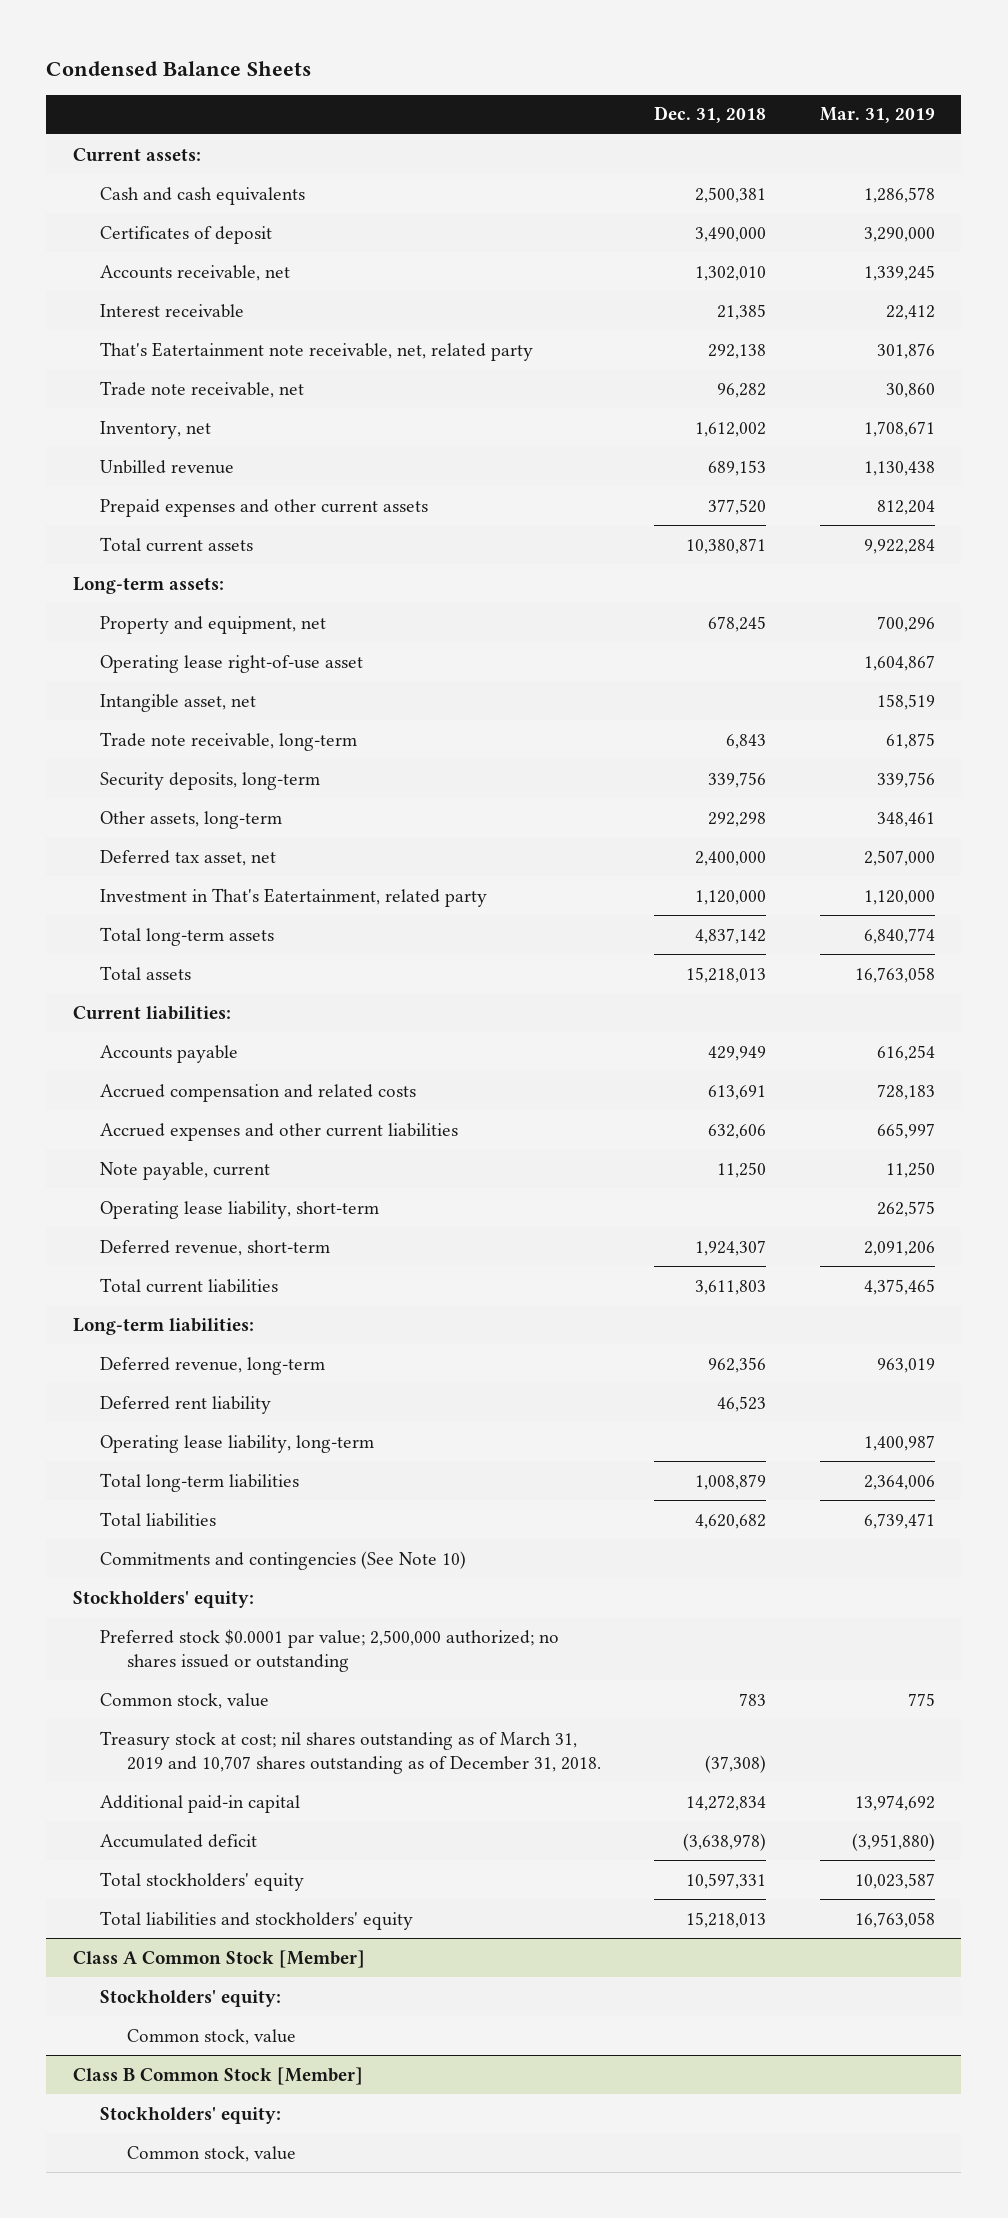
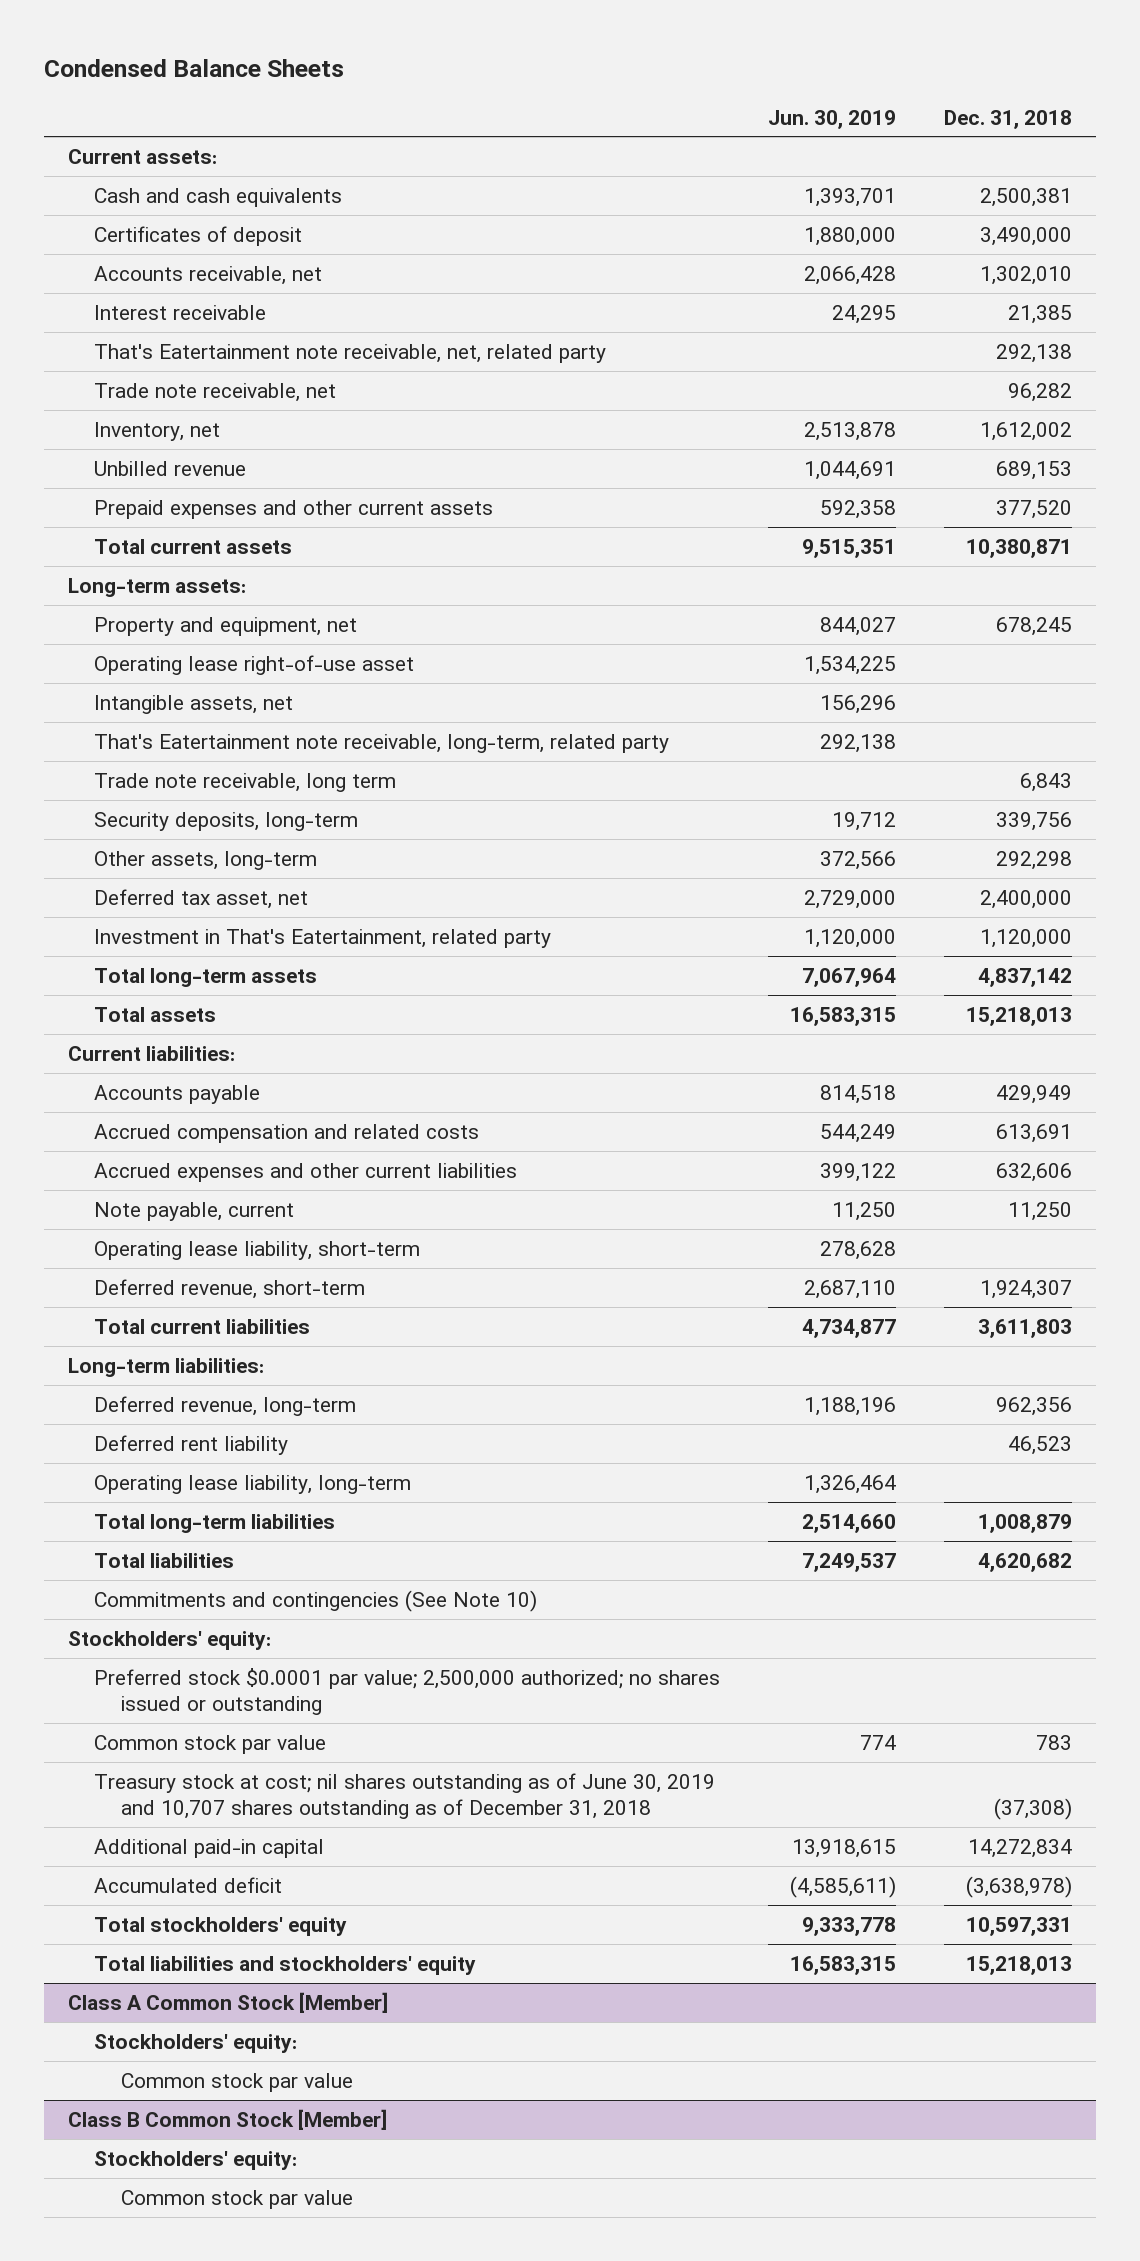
- | Dec. 31, 2018 | Mar. 31, 2019
+ | Jun. 30, 2019 | Dec. 31, 2018
- Intangible asset, net | | 158,519
- Trade note receivable, long-term | 6,843 | 61,875
+ Intangible assets, net | 156,296 |
+ That's Eatertainment note receivable, long-term, related party | 292,138 |
+ Trade note receivable, long term | | 6,843
- Common stock, value | 783 | 775
- Treasury stock at cost; nil shares outstanding as of March 31, 2019 and 10,707 shares outstanding as of December 31, 2018. | (37,308) |
+ Common stock par value | 774 | 783
+ Treasury stock at cost; nil shares outstanding as of June 30, 2019 and 10,707 shares outstanding as of December 31, 2018 | | (37,308)
@ Class A Common Stock [Member]
- Common stock, value
+ Common stock par value
@ Class B Common Stock [Member]
- Common stock, value
+ Common stock par value

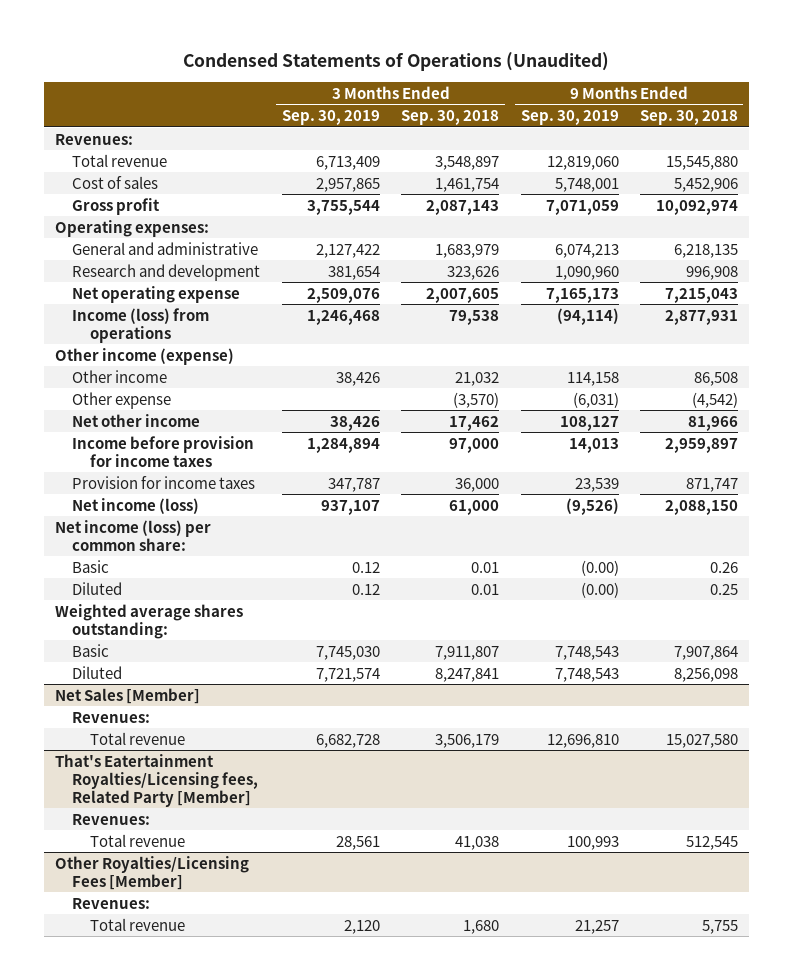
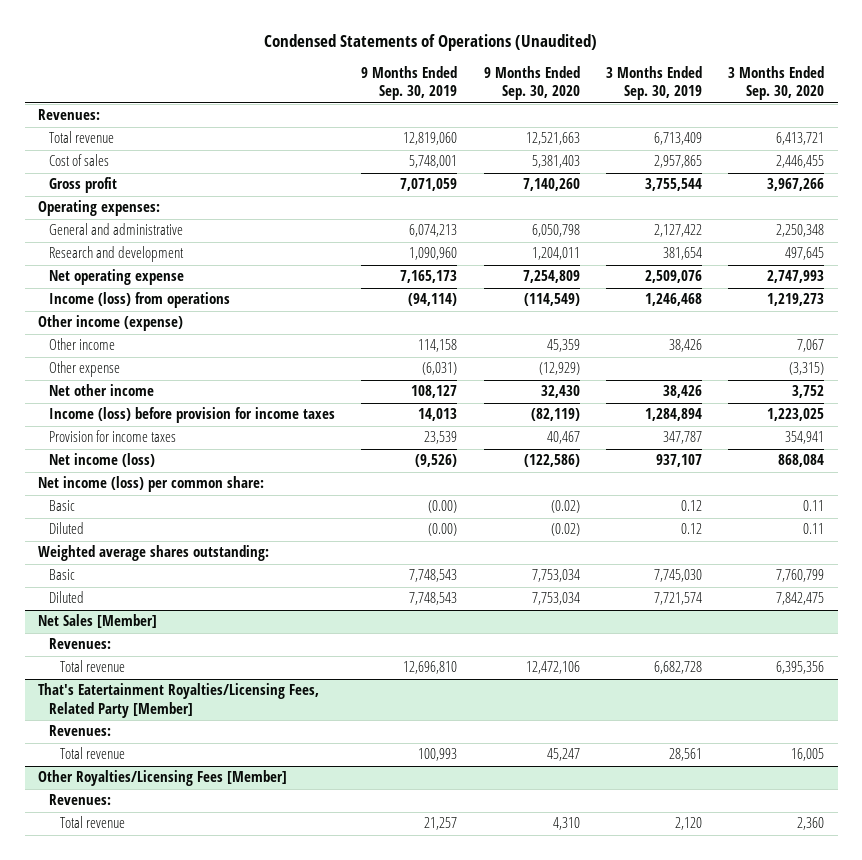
- | 3 Months Ended Sep. 30, 2019 | 3 Months Ended Sep. 30, 2018 | 9 Months Ended Sep. 30, 2019 | 9 Months Ended Sep. 30, 2018
+ | 9 Months Ended Sep. 30, 2019 | 9 Months Ended Sep. 30, 2020 | 3 Months Ended Sep. 30, 2019 | 3 Months Ended Sep. 30, 2020
- Income before provision for income taxes | 1,284,894 | 97,000 | 14,013 | 2,959,897
+ Income (loss) before provision for income taxes | 14,013 | (82,119) | 1,284,894 | 1,223,025
- That's Eatertainment Royalties/Licensing fees, Related Party [Member]
+ That's Eatertainment Royalties/Licensing Fees, Related Party [Member]

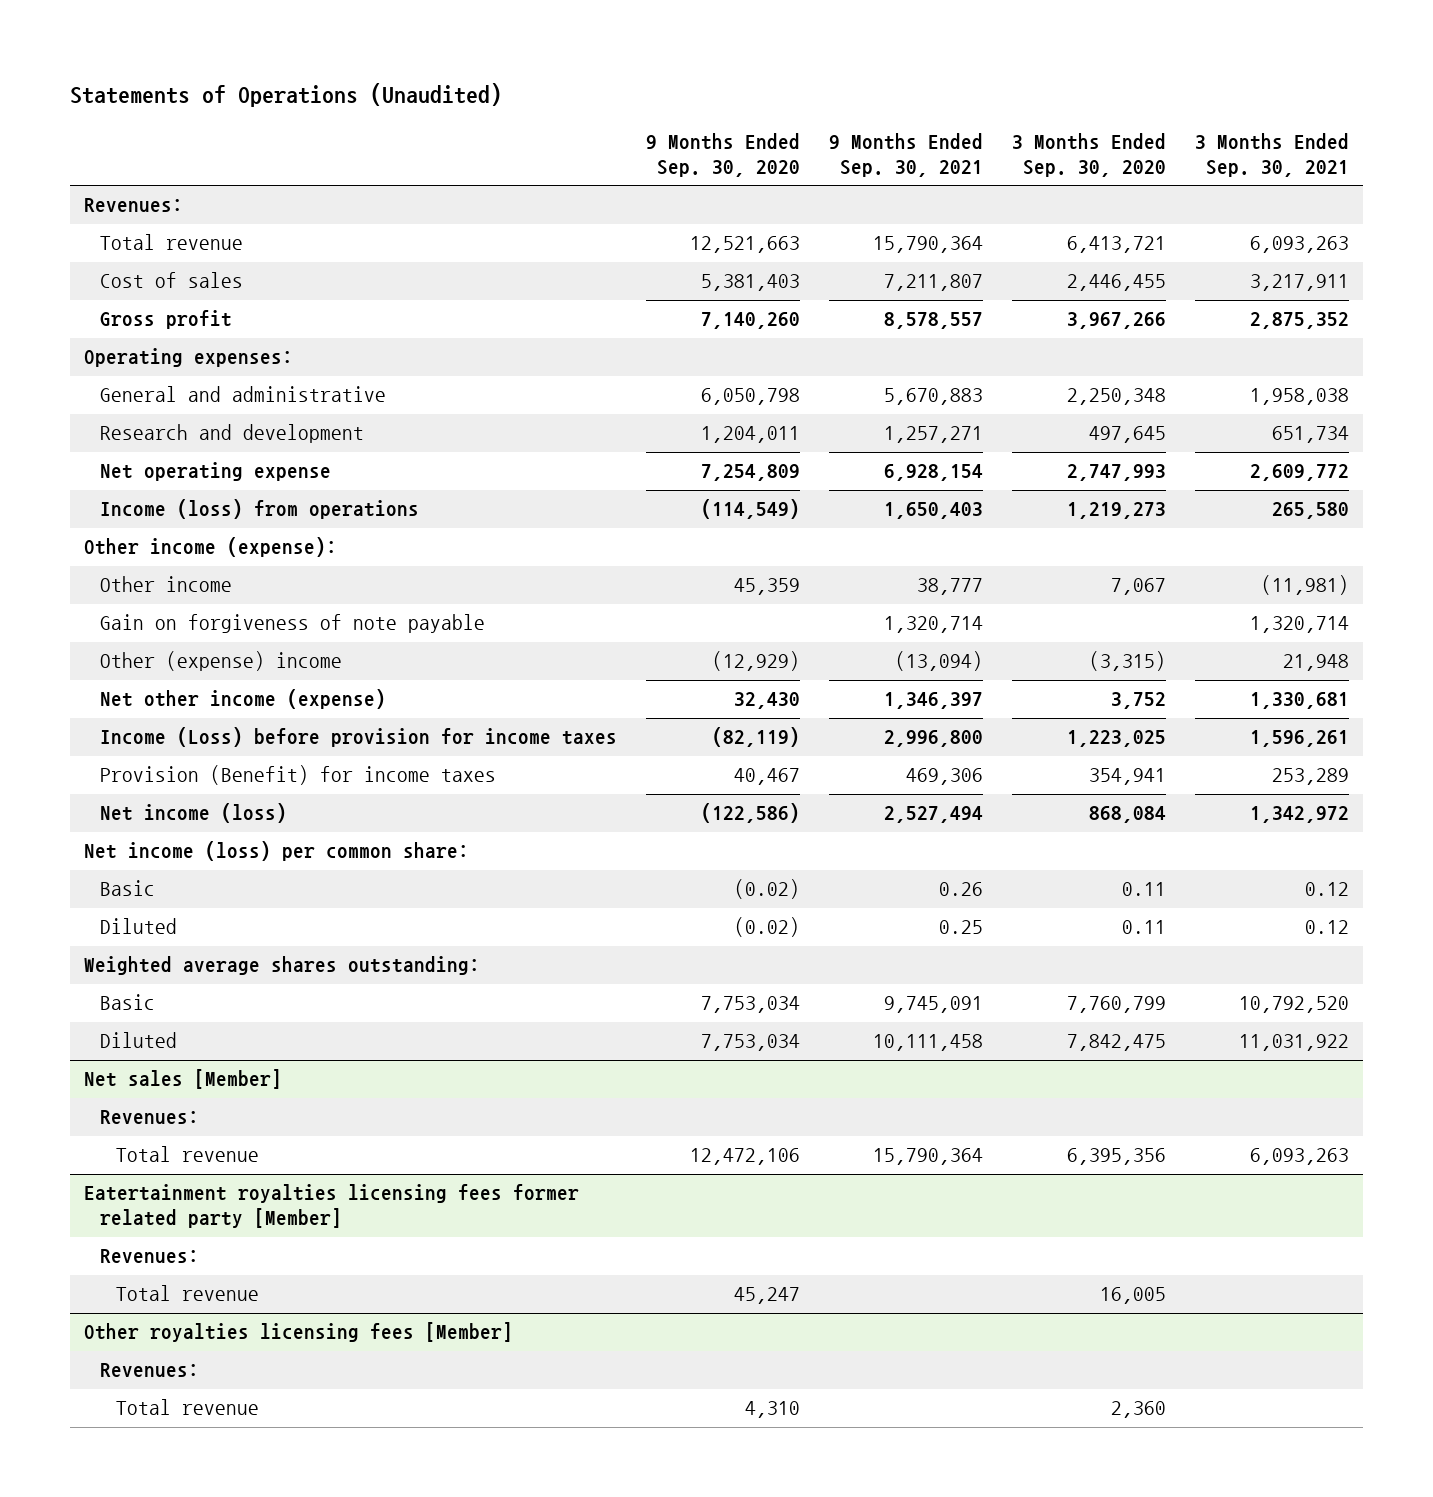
- Condensed Statements of Operations (Unaudited)
+ Statements of Operations (Unaudited)
- | 9 Months Ended Sep. 30, 2019 | 9 Months Ended Sep. 30, 2020 | 3 Months Ended Sep. 30, 2019 | 3 Months Ended Sep. 30, 2020
+ | 9 Months Ended Sep. 30, 2020 | 9 Months Ended Sep. 30, 2021 | 3 Months Ended Sep. 30, 2020 | 3 Months Ended Sep. 30, 2021
- Other income (expense)
+ Other income (expense):
- Other expense | (6,031) | (12,929) | | (3,315)
- Net other income | 108,127 | 32,430 | 38,426 | 3,752
- Income (loss) before provision for income taxes | 14,013 | (82,119) | 1,284,894 | 1,223,025
- Provision for income taxes | 23,539 | 40,467 | 347,787 | 354,941
+ Gain on forgiveness of note payable | | 1,320,714 | | 1,320,714
+ Other (expense) income | (12,929) | (13,094) | (3,315) | 21,948
+ Net other income (expense) | 32,430 | 1,346,397 | 3,752 | 1,330,681
+ Income (Loss) before provision for income taxes | (82,119) | 2,996,800 | 1,223,025 | 1,596,261
+ Provision (Benefit) for income taxes | 40,467 | 469,306 | 354,941 | 253,289
- Net Sales [Member]
+ Net sales [Member]
- That's Eatertainment Royalties/Licensing Fees, Related Party [Member]
+ Eatertainment royalties licensing fees former related party [Member]
- Other Royalties/Licensing Fees [Member]
+ Other royalties licensing fees [Member]

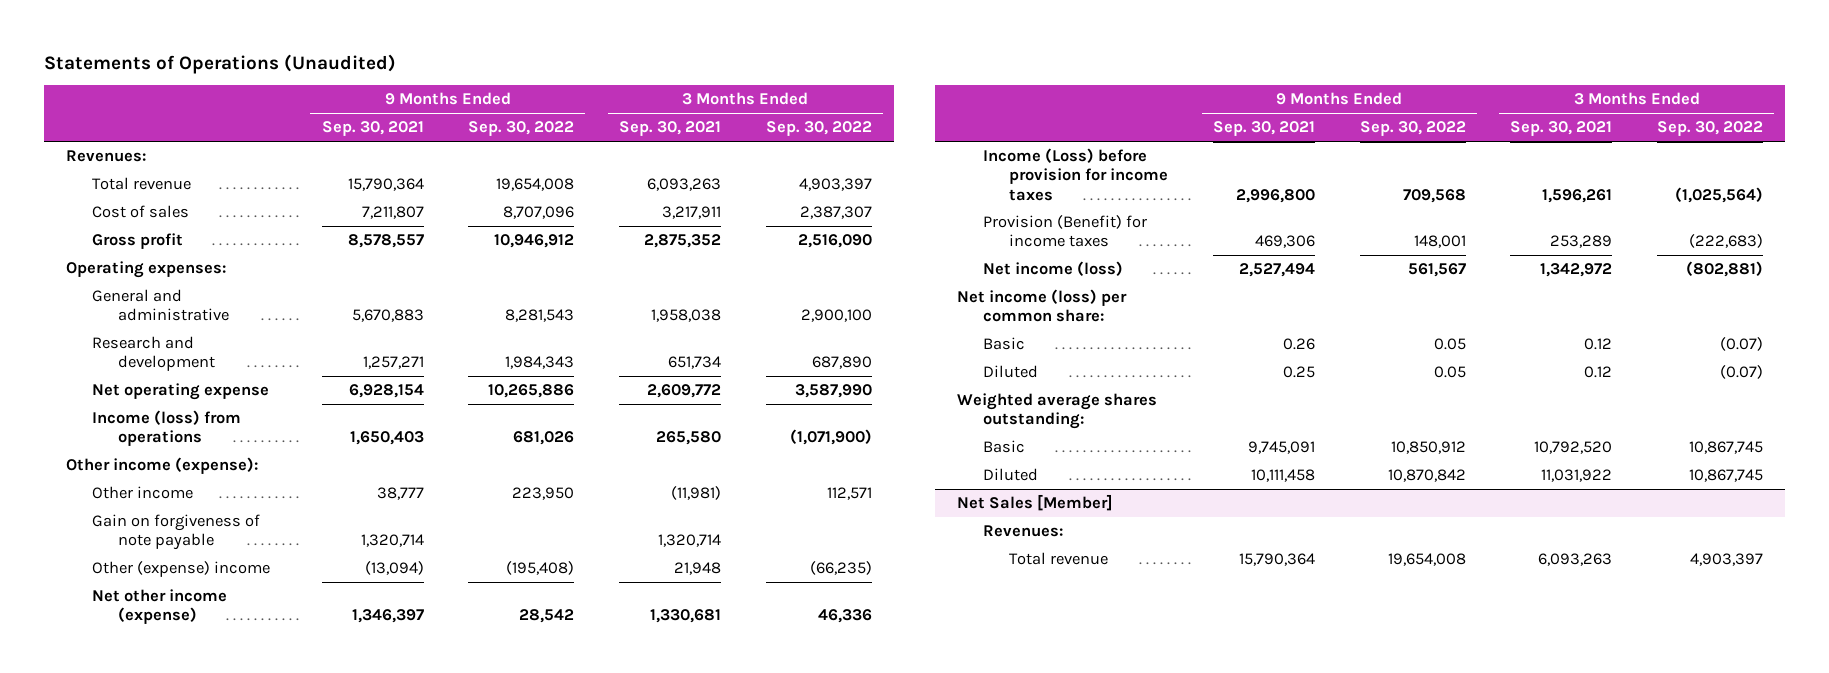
- | 9 Months Ended Sep. 30, 2020 | 9 Months Ended Sep. 30, 2021 | 3 Months Ended Sep. 30, 2020 | 3 Months Ended Sep. 30, 2021
+ | 9 Months Ended Sep. 30, 2021 | 9 Months Ended Sep. 30, 2022 | 3 Months Ended Sep. 30, 2021 | 3 Months Ended Sep. 30, 2022
- Net sales [Member]
+ Net Sales [Member]
- Eatertainment royalties licensing fees former related party [Member]
- Revenues:
- Total revenue | 45,247 | | 16,005 |
- Other royalties licensing fees [Member]
- Revenues:
- Total revenue | 4,310 | | 2,360 |

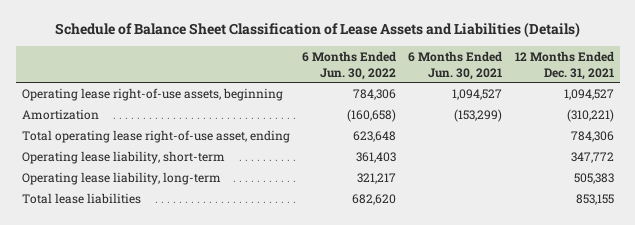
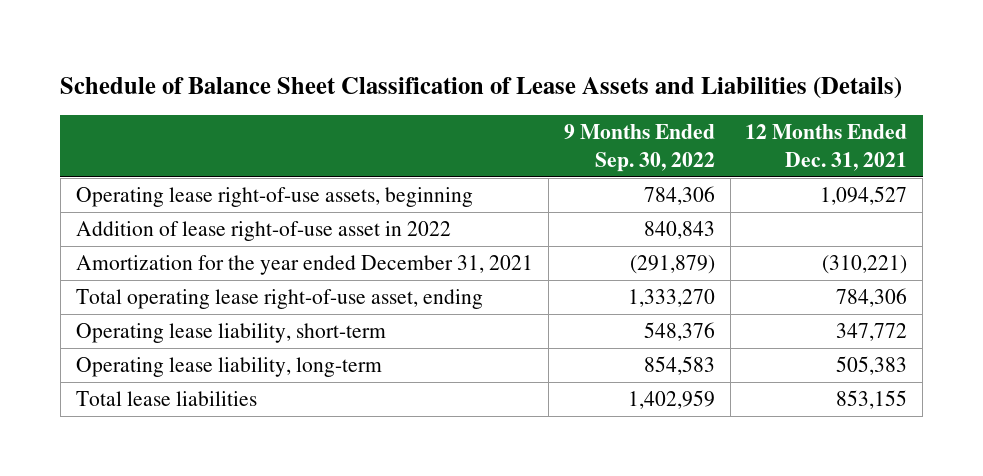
- | 6 Months Ended Jun. 30, 2022 | 6 Months Ended Jun. 30, 2021 | 12 Months Ended Dec. 31, 2021
+ | 9 Months Ended Sep. 30, 2022 | 12 Months Ended Dec. 31, 2021
- Amortization | (160,658) | (153,299) | (310,221)
+ Addition of lease right-of-use asset in 2022 | 840,843 |
+ Amortization for the year ended December 31, 2021 | (291,879) | (310,221)

